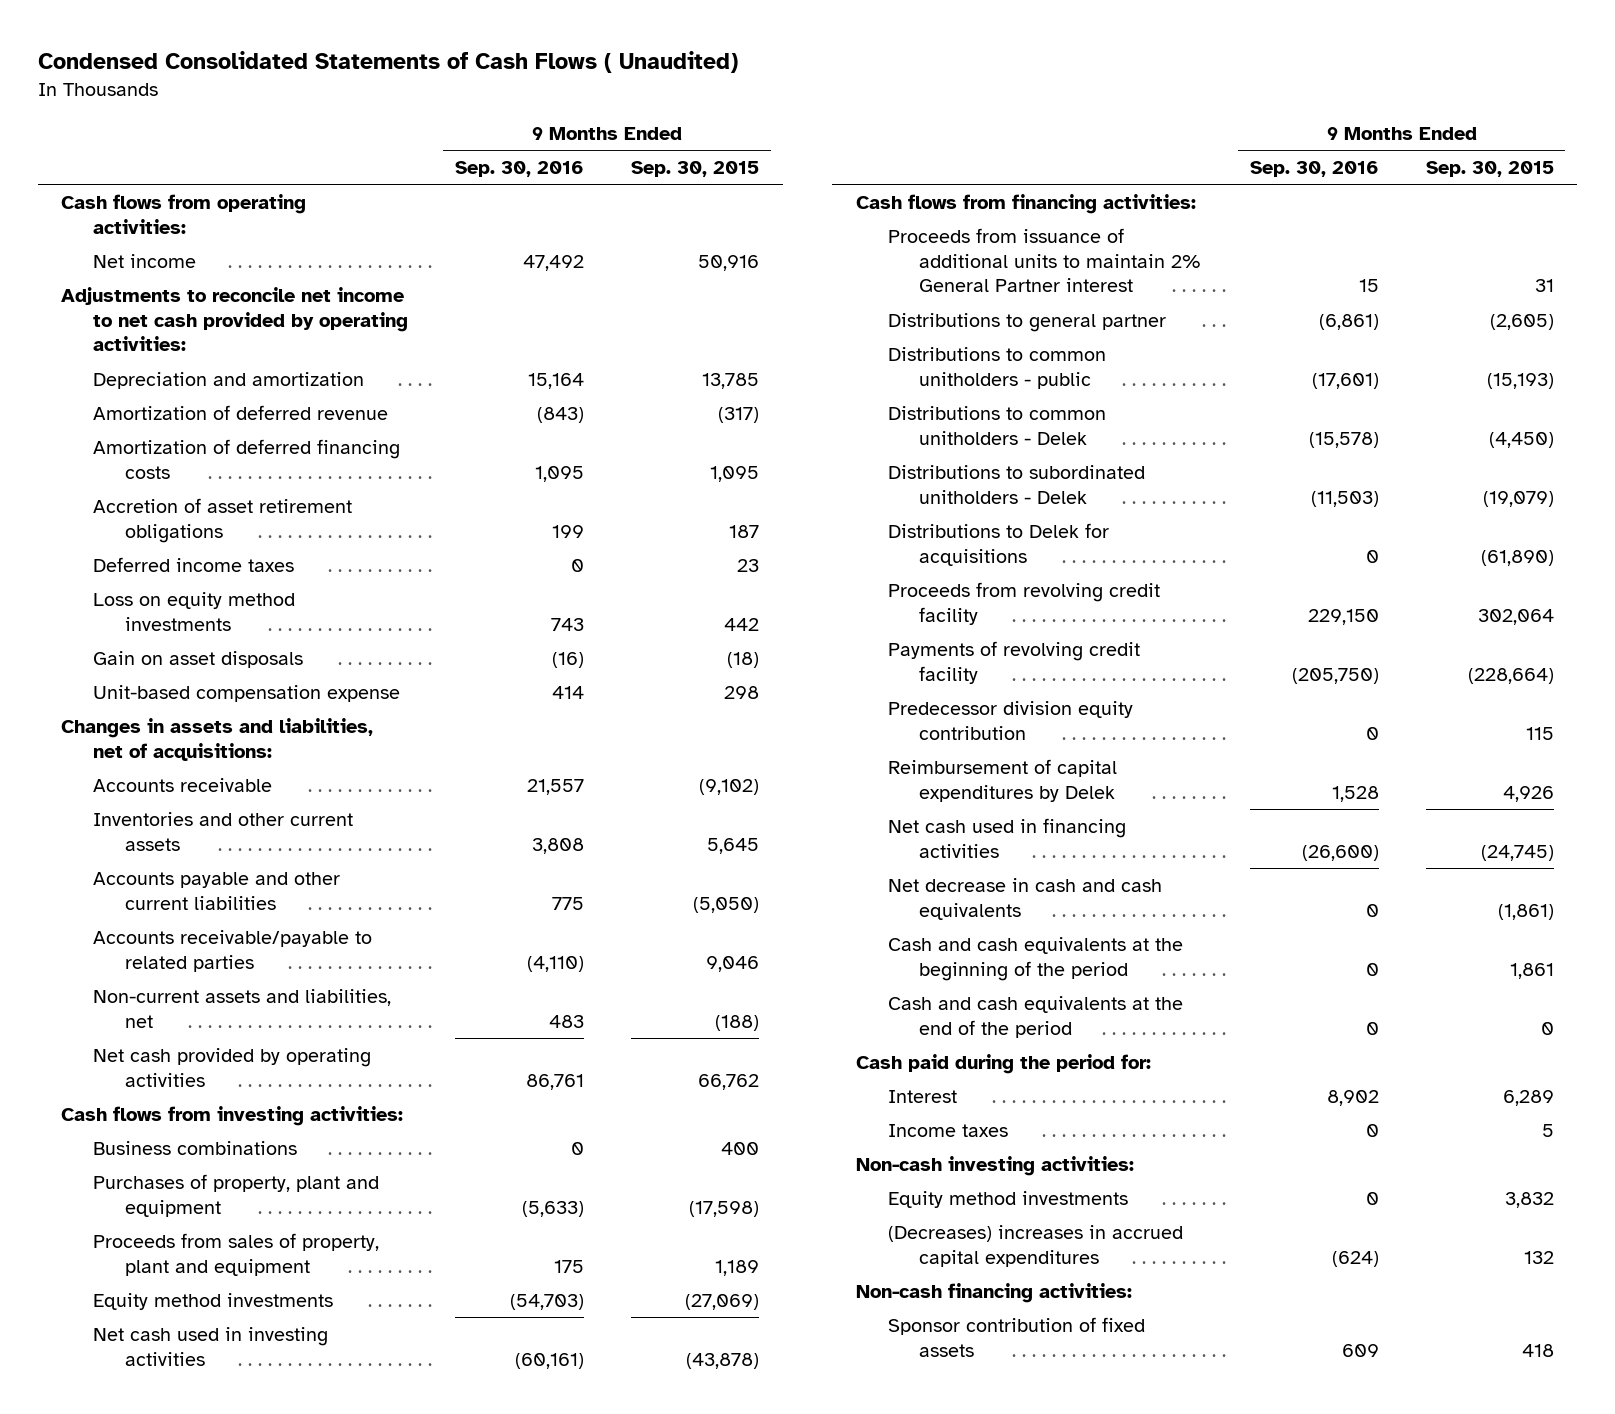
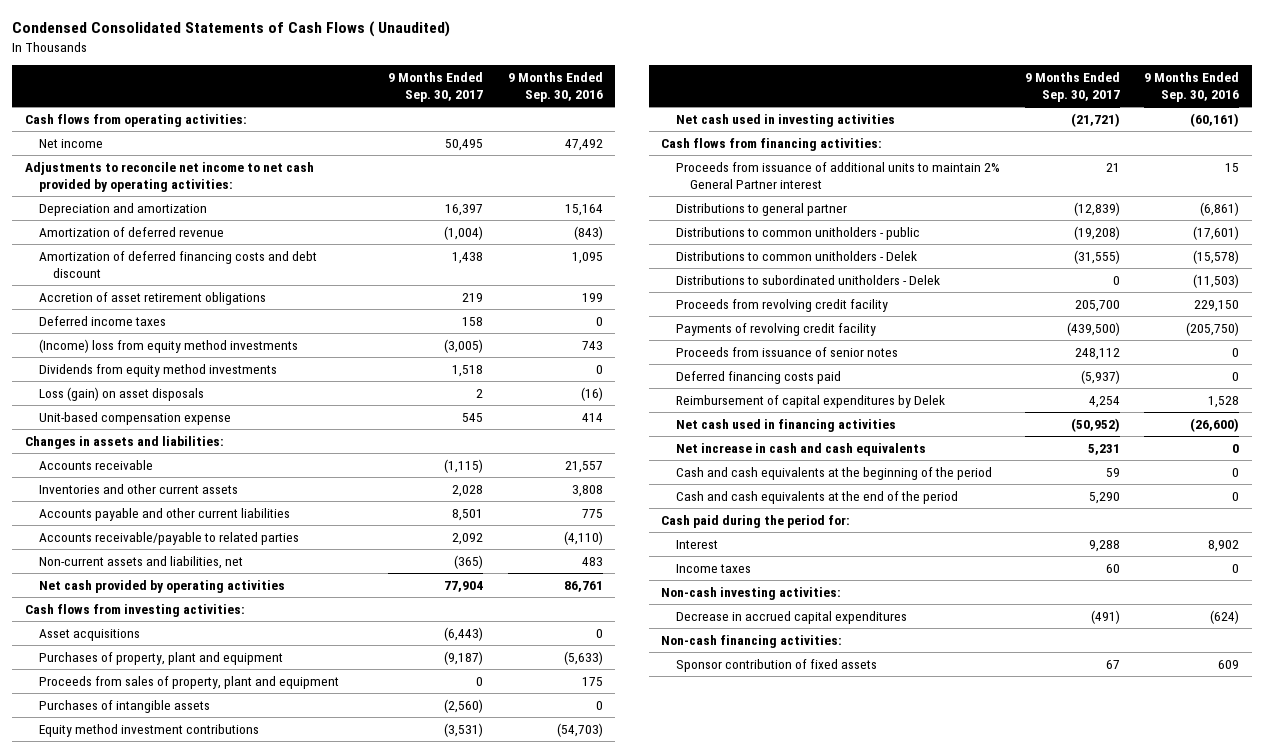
- | 9 Months Ended Sep. 30, 2016 | 9 Months Ended Sep. 30, 2015
+ | 9 Months Ended Sep. 30, 2017 | 9 Months Ended Sep. 30, 2016
- Amortization of deferred financing costs | 1,095 | 1,095
+ Amortization of deferred financing costs and debt discount | 1,438 | 1,095
- Loss on equity method investments | 743 | 442
- Gain on asset disposals | (16) | (18)
+ (Income) loss from equity method investments | (3,005) | 743
+ Dividends from equity method investments | 1,518 | 0
+ Loss (gain) on asset disposals | 2 | (16)
- Changes in assets and liabilities, net of acquisitions:
+ Changes in assets and liabilities:
- Business combinations | 0 | 400
+ Asset acquisitions | (6,443) | 0
- Equity method investments | (54,703) | (27,069)
+ Purchases of intangible assets | (2,560) | 0
+ Equity method investment contributions | (3,531) | (54,703)
- Distributions to Delek for acquisitions | 0 | (61,890)
- Predecessor division equity contribution | 0 | 115
+ Proceeds from issuance of senior notes | 248,112 | 0
+ Deferred financing costs paid | (5,937) | 0
- Net decrease in cash and cash equivalents | 0 | (1,861)
+ Net increase in cash and cash equivalents | 5,231 | 0
- Equity method investments | 0 | 3,832
- (Decreases) increases in accrued capital expenditures | (624) | 132
+ Decrease in accrued capital expenditures | (491) | (624)

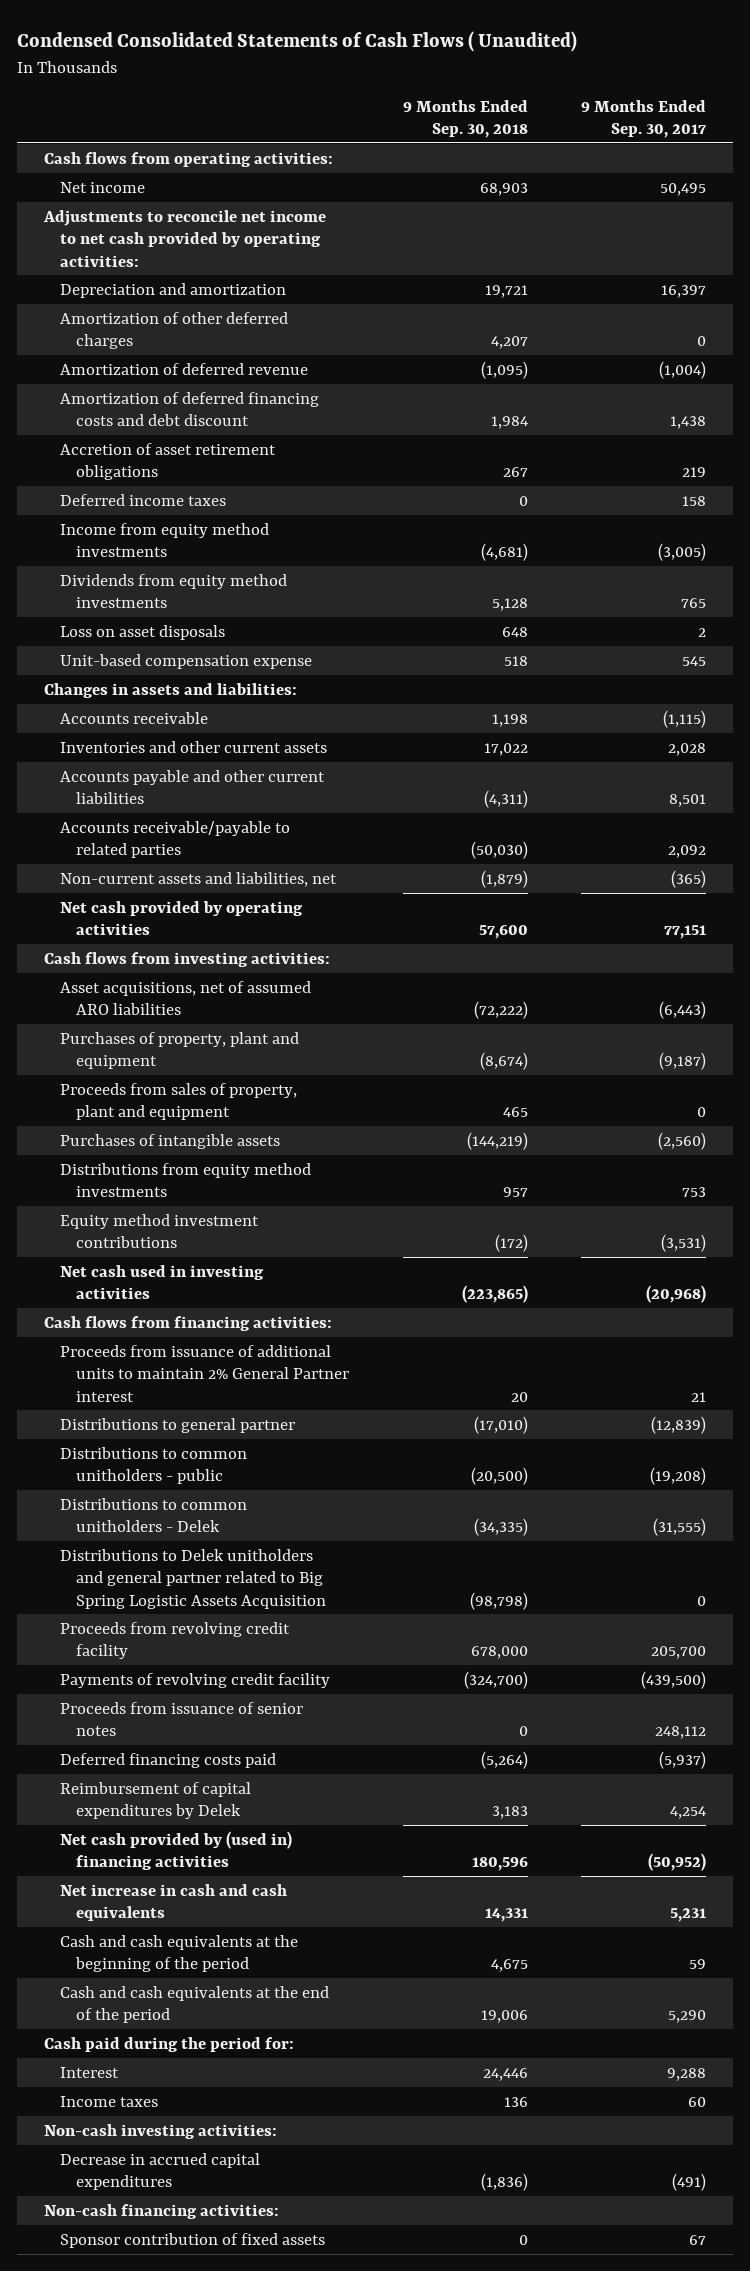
- | 9 Months Ended Sep. 30, 2017 | 9 Months Ended Sep. 30, 2016
+ | 9 Months Ended Sep. 30, 2018 | 9 Months Ended Sep. 30, 2017
+ Amortization of other deferred charges | 4,207 | 0
- (Income) loss from equity method investments | (3,005) | 743
- Dividends from equity method investments | 1,518 | 0
- Loss (gain) on asset disposals | 2 | (16)
+ Income from equity method investments | (4,681) | (3,005)
+ Dividends from equity method investments | 5,128 | 765
+ Loss on asset disposals | 648 | 2
- Net cash provided by operating activities | 77,904 | 86,761
+ Net cash provided by operating activities | 57,600 | 77,151
- Asset acquisitions | (6,443) | 0
+ Asset acquisitions, net of assumed ARO liabilities | (72,222) | (6,443)
+ Distributions from equity method investments | 957 | 753
- Net cash used in investing activities | (21,721) | (60,161)
+ Net cash used in investing activities | (223,865) | (20,968)
- Distributions to subordinated unitholders - Delek | 0 | (11,503)
+ Distributions to Delek unitholders and general partner related to Big Spring Logistic Assets Acquisition | (98,798) | 0
- Net cash used in financing activities | (50,952) | (26,600)
+ Net cash provided by (used in) financing activities | 180,596 | (50,952)

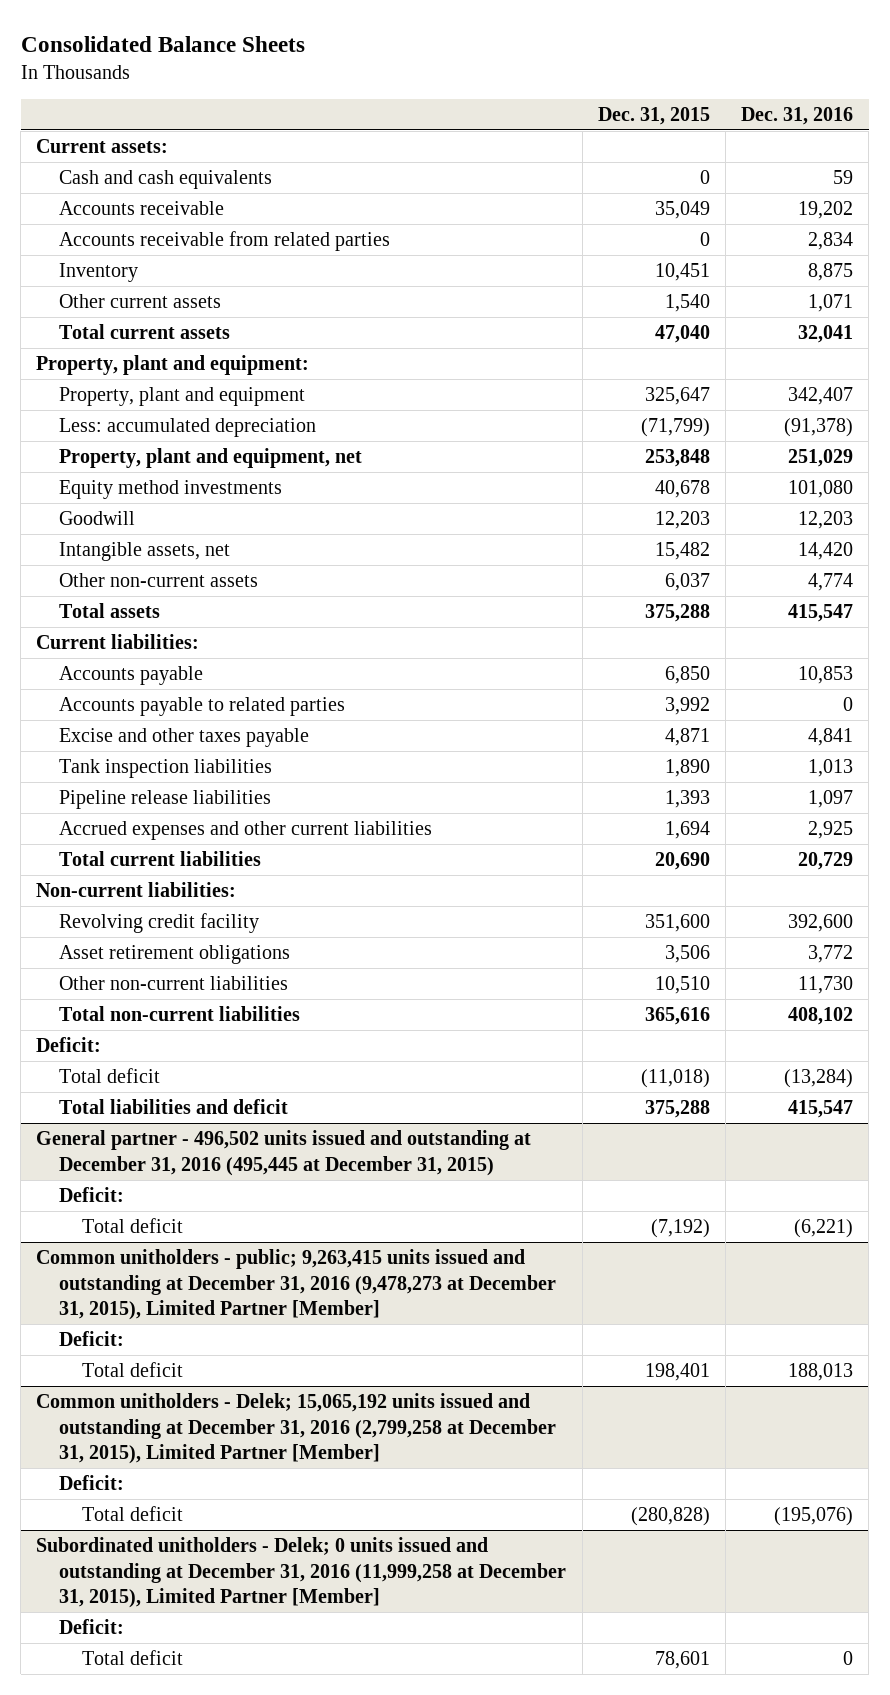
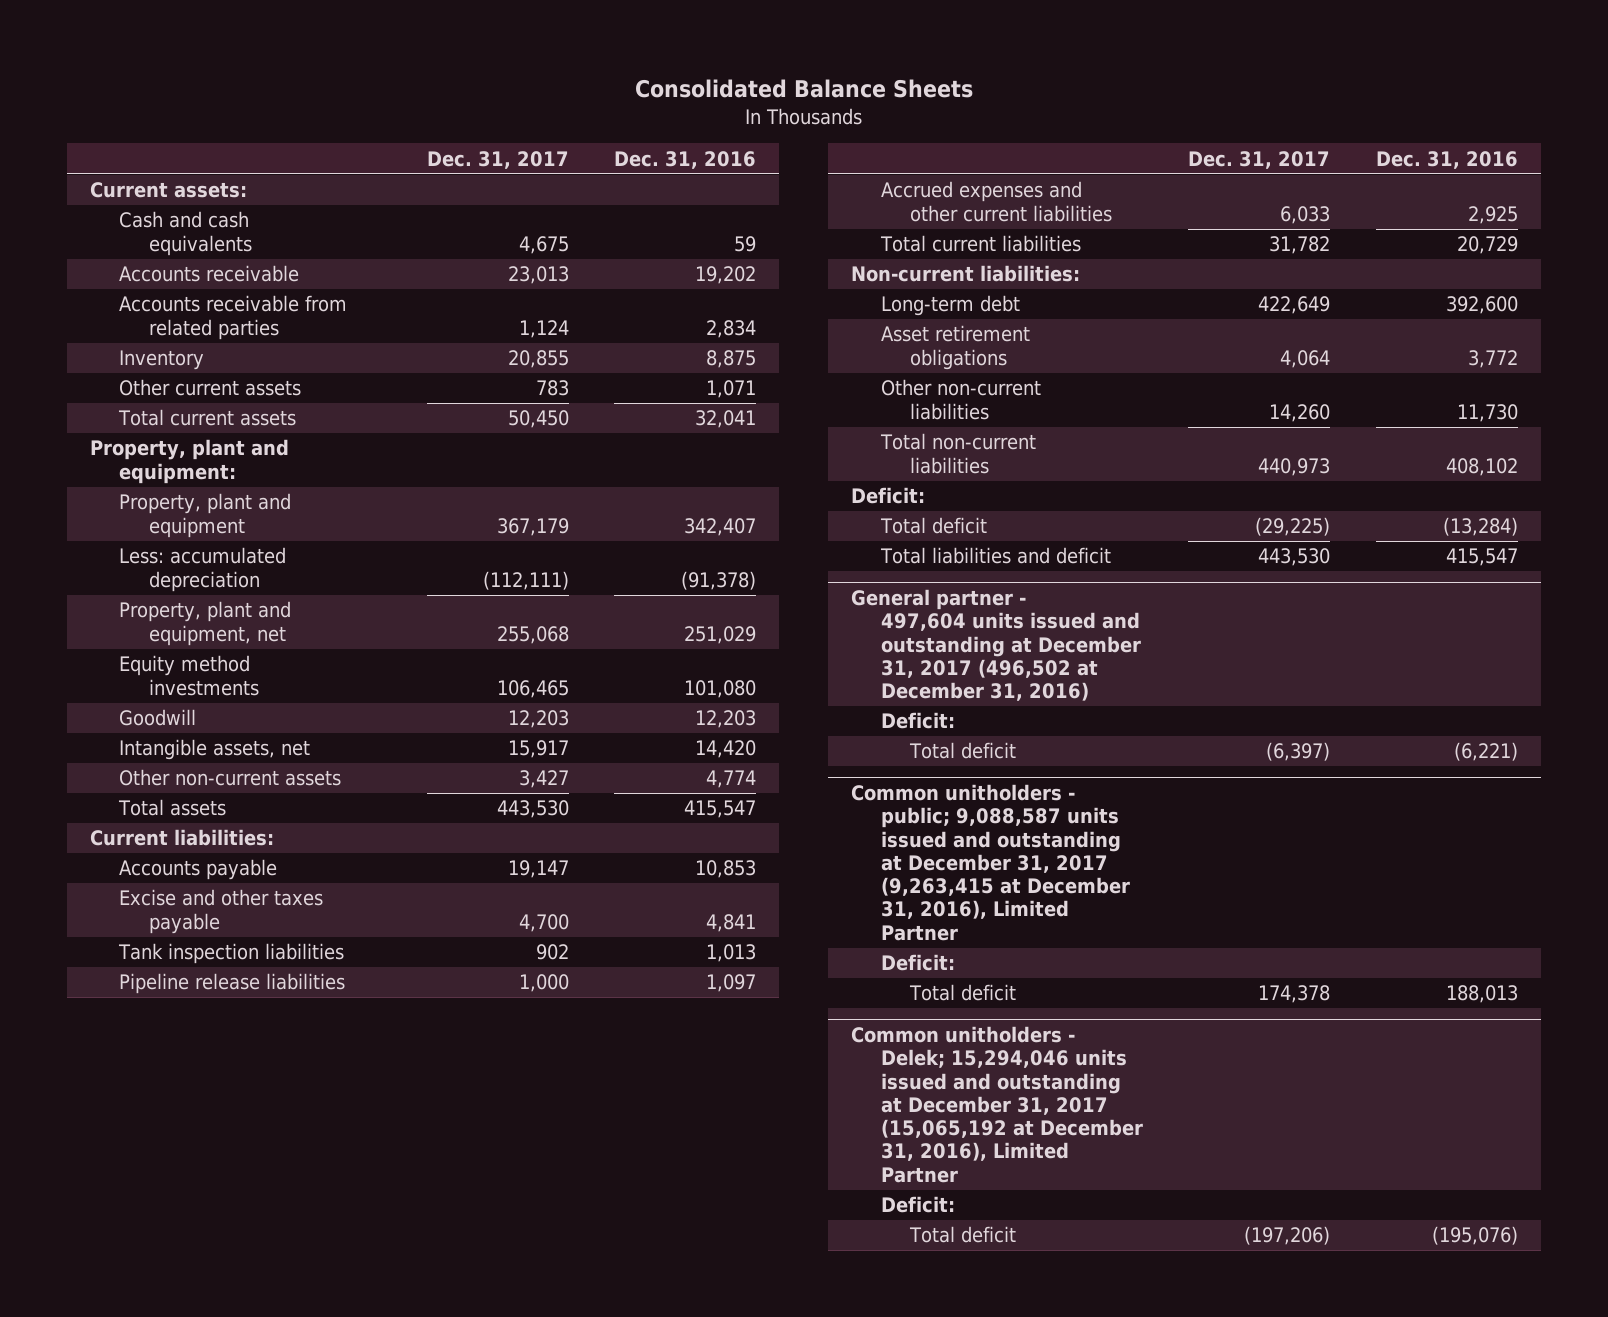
- | Dec. 31, 2015 | Dec. 31, 2016
+ | Dec. 31, 2017 | Dec. 31, 2016
- Accounts payable to related parties | 3,992 | 0
- Revolving credit facility | 351,600 | 392,600
+ Long-term debt | 422,649 | 392,600
- General partner - 496,502 units issued and outstanding at December 31, 2016 (495,445 at December 31, 2015)
+ General partner - 497,604 units issued and outstanding at December 31, 2017 (496,502 at December 31, 2016)
- Common unitholders - public; 9,263,415 units issued and outstanding at December 31, 2016 (9,478,273 at December 31, 2015), Limited Partner [Member]
+ Common unitholders - public; 9,088,587 units issued and outstanding at December 31, 2017 (9,263,415 at December 31, 2016), Limited Partner
- Common unitholders - Delek; 15,065,192 units issued and outstanding at December 31, 2016 (2,799,258 at December 31, 2015), Limited Partner [Member]
+ Common unitholders - Delek; 15,294,046 units issued and outstanding at December 31, 2017 (15,065,192 at December 31, 2016), Limited Partner
- Subordinated unitholders - Delek; 0 units issued and outstanding at December 31, 2016 (11,999,258 at December 31, 2015), Limited Partner [Member]
- Deficit:
- Total deficit | 78,601 | 0

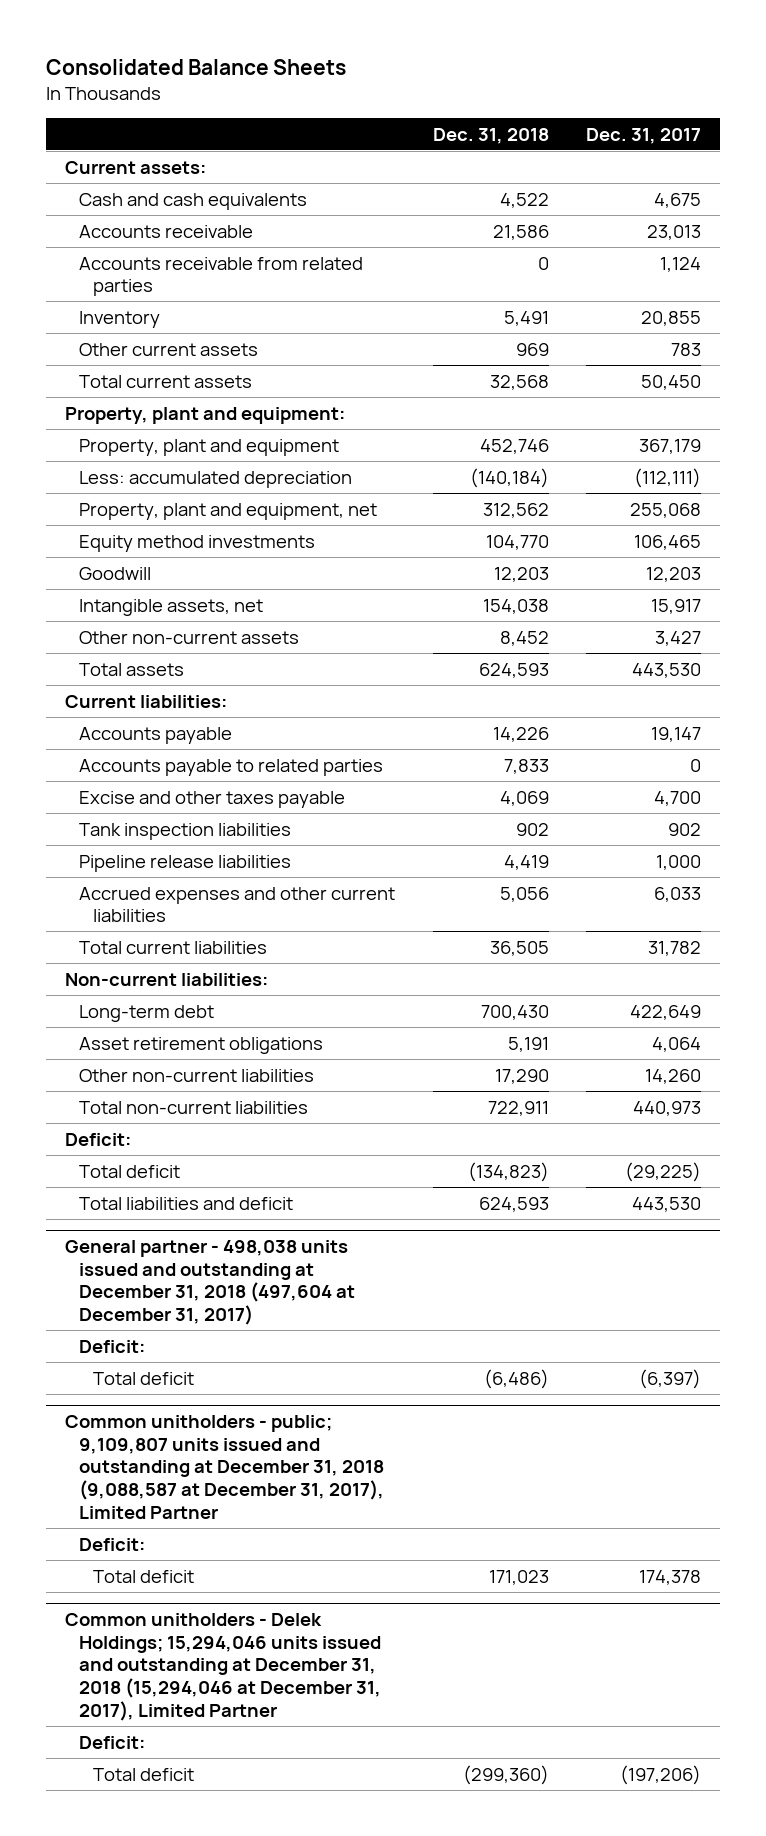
- | Dec. 31, 2017 | Dec. 31, 2016
+ | Dec. 31, 2018 | Dec. 31, 2017
+ Accounts payable to related parties | 7,833 | 0
- General partner - 497,604 units issued and outstanding at December 31, 2017 (496,502 at December 31, 2016)
+ General partner - 498,038 units issued and outstanding at December 31, 2018 (497,604 at December 31, 2017)
- Common unitholders - public; 9,088,587 units issued and outstanding at December 31, 2017 (9,263,415 at December 31, 2016), Limited Partner
+ Common unitholders - public; 9,109,807 units issued and outstanding at December 31, 2018 (9,088,587 at December 31, 2017), Limited Partner
- Common unitholders - Delek; 15,294,046 units issued and outstanding at December 31, 2017 (15,065,192 at December 31, 2016), Limited Partner
+ Common unitholders - Delek Holdings; 15,294,046 units issued and outstanding at December 31, 2018 (15,294,046 at December 31, 2017), Limited Partner

